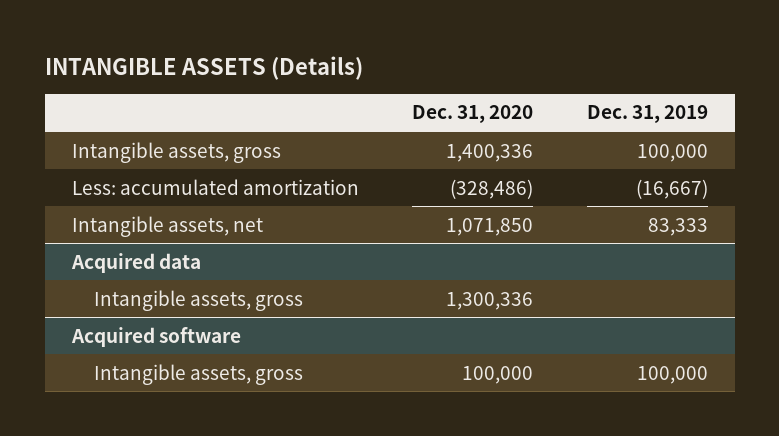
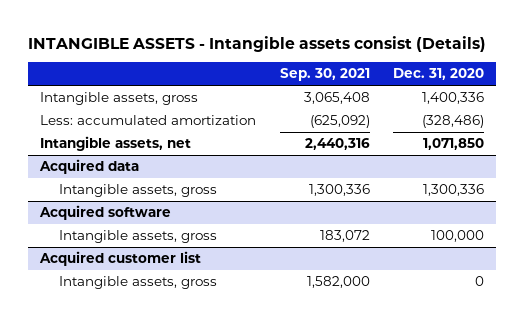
- INTANGIBLE ASSETS (Details)
+ INTANGIBLE ASSETS - Intangible assets consist (Details)
- | Dec. 31, 2020 | Dec. 31, 2019
+ | Sep. 30, 2021 | Dec. 31, 2020
+ Acquired customer list
+ Intangible assets, gross | 1,582,000 | 0

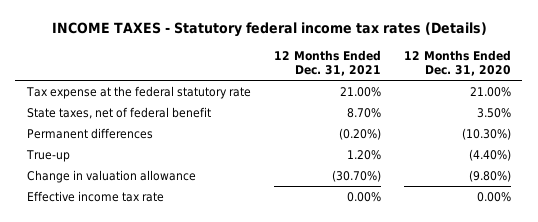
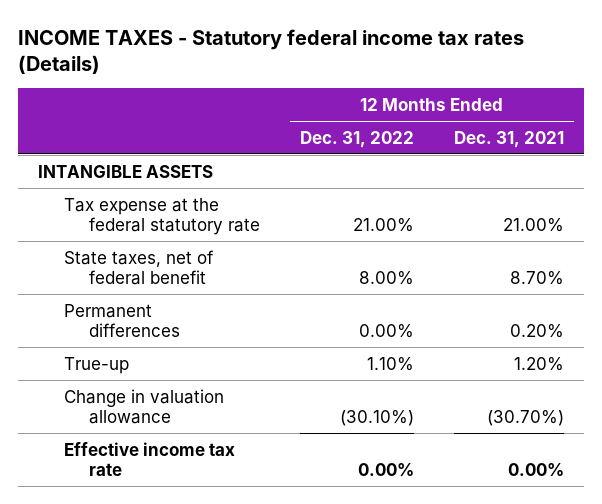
- | 12 Months Ended Dec. 31, 2021 | 12 Months Ended Dec. 31, 2020
+ | 12 Months Ended Dec. 31, 2022 | 12 Months Ended Dec. 31, 2021
+ INTANGIBLE ASSETS
- Permanent differences | (0.20%) | (10.30%)
+ Permanent differences | 0.00% | 0.20%

